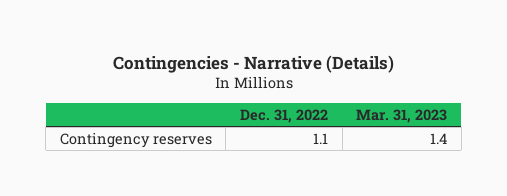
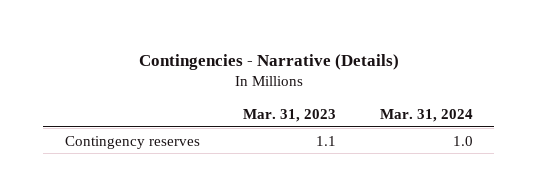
- | Dec. 31, 2022 | Mar. 31, 2023
+ | Mar. 31, 2023 | Mar. 31, 2024
- Contingency reserves | 1.1 | 1.4
+ Contingency reserves | 1.1 | 1.0

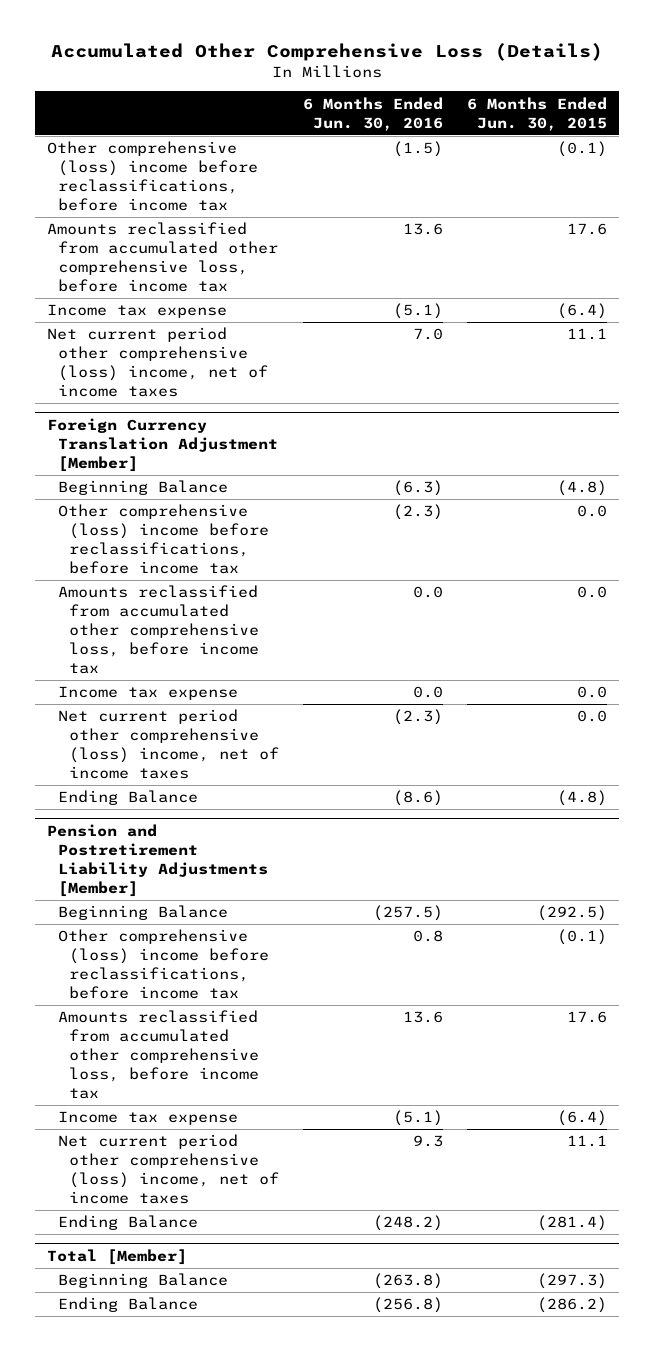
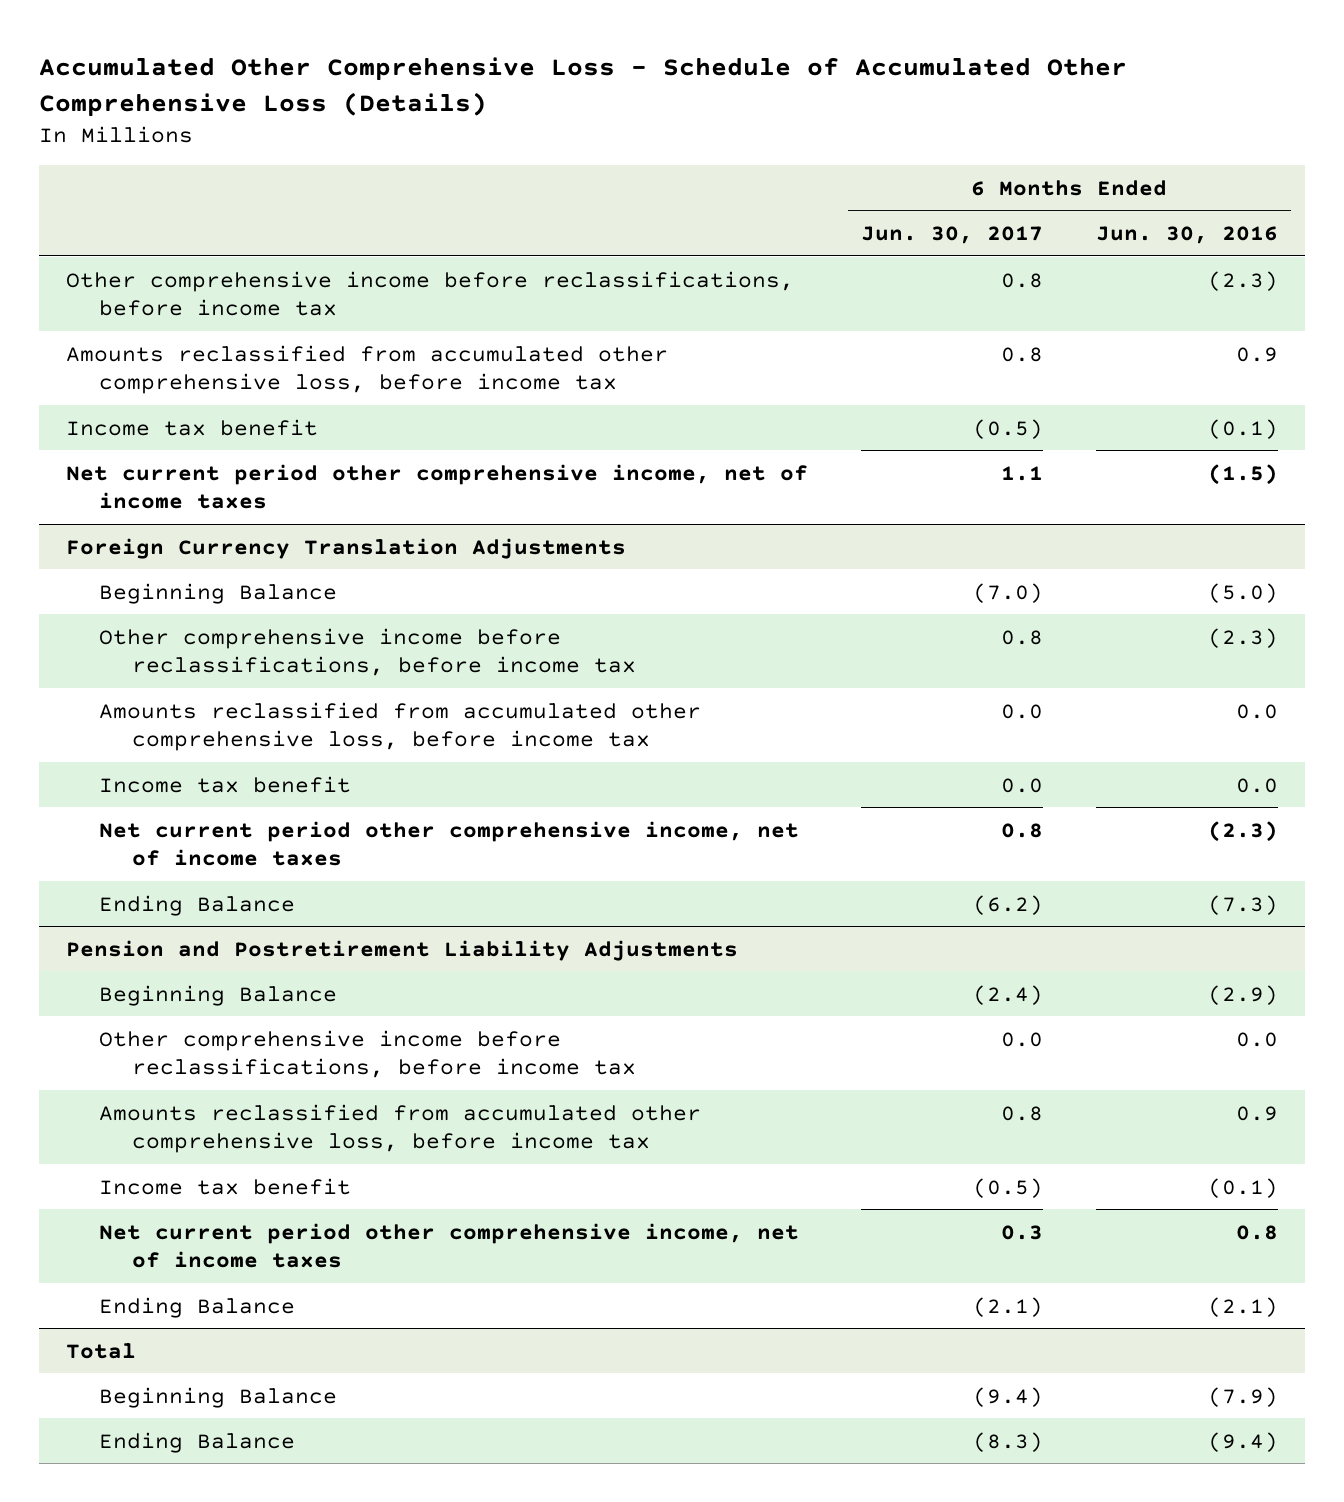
- Accumulated Other Comprehensive Loss (Details)
+ Accumulated Other Comprehensive Loss - Schedule of Accumulated Other Comprehensive Loss (Details)
- | 6 Months Ended Jun. 30, 2016 | 6 Months Ended Jun. 30, 2015
+ | 6 Months Ended Jun. 30, 2017 | 6 Months Ended Jun. 30, 2016
- Other comprehensive (loss) income before reclassifications, before income tax | (1.5) | (0.1)
- Amounts reclassified from accumulated other comprehensive loss, before income tax | 13.6 | 17.6
- Income tax expense | (5.1) | (6.4)
- Net current period other comprehensive (loss) income, net of income taxes | 7.0 | 11.1
- Foreign Currency Translation Adjustment [Member]
- Beginning Balance | (6.3) | (4.8)
- Other comprehensive (loss) income before reclassifications, before income tax | (2.3) | 0.0
+ Other comprehensive income before reclassifications, before income tax | 0.8 | (2.3)
+ Amounts reclassified from accumulated other comprehensive loss, before income tax | 0.8 | 0.9
+ Income tax benefit | (0.5) | (0.1)
+ Net current period other comprehensive income, net of income taxes | 1.1 | (1.5)
+ Foreign Currency Translation Adjustments
+ Beginning Balance | (7.0) | (5.0)
+ Other comprehensive income before reclassifications, before income tax | 0.8 | (2.3)
- Income tax expense | 0.0 | 0.0
- Net current period other comprehensive (loss) income, net of income taxes | (2.3) | 0.0
- Ending Balance | (8.6) | (4.8)
- Pension and Postretirement Liability Adjustments [Member]
- Beginning Balance | (257.5) | (292.5)
- Other comprehensive (loss) income before reclassifications, before income tax | 0.8 | (0.1)
- Amounts reclassified from accumulated other comprehensive loss, before income tax | 13.6 | 17.6
- Income tax expense | (5.1) | (6.4)
- Net current period other comprehensive (loss) income, net of income taxes | 9.3 | 11.1
- Ending Balance | (248.2) | (281.4)
- Total [Member]
- Beginning Balance | (263.8) | (297.3)
- Ending Balance | (256.8) | (286.2)
+ Income tax benefit | 0.0 | 0.0
+ Net current period other comprehensive income, net of income taxes | 0.8 | (2.3)
+ Ending Balance | (6.2) | (7.3)
+ Pension and Postretirement Liability Adjustments
+ Beginning Balance | (2.4) | (2.9)
+ Other comprehensive income before reclassifications, before income tax | 0.0 | 0.0
+ Amounts reclassified from accumulated other comprehensive loss, before income tax | 0.8 | 0.9
+ Income tax benefit | (0.5) | (0.1)
+ Net current period other comprehensive income, net of income taxes | 0.3 | 0.8
+ Ending Balance | (2.1) | (2.1)
+ Total
+ Beginning Balance | (9.4) | (7.9)
+ Ending Balance | (8.3) | (9.4)

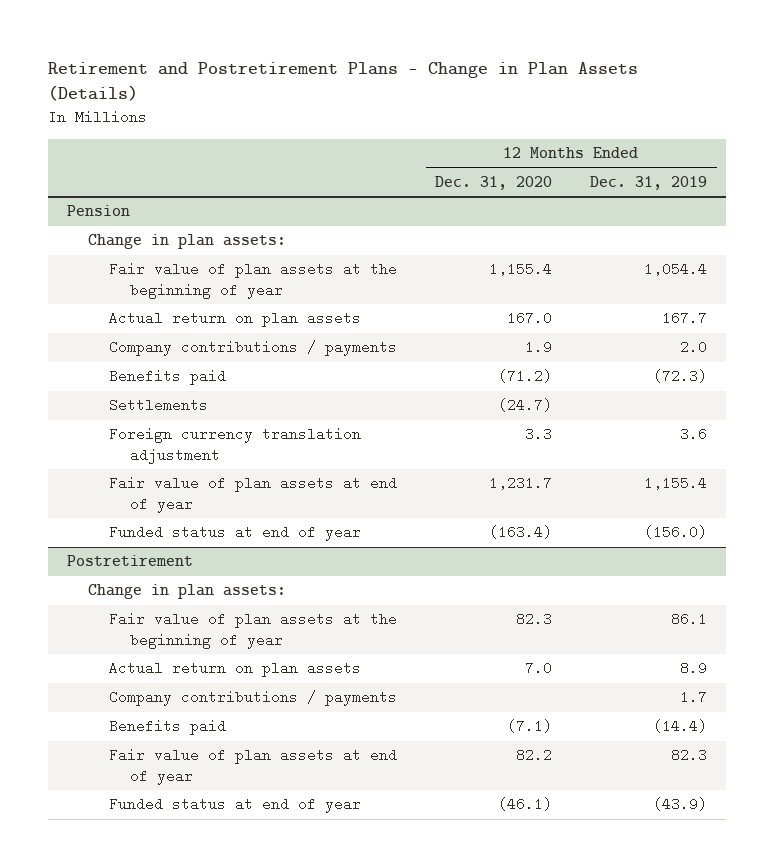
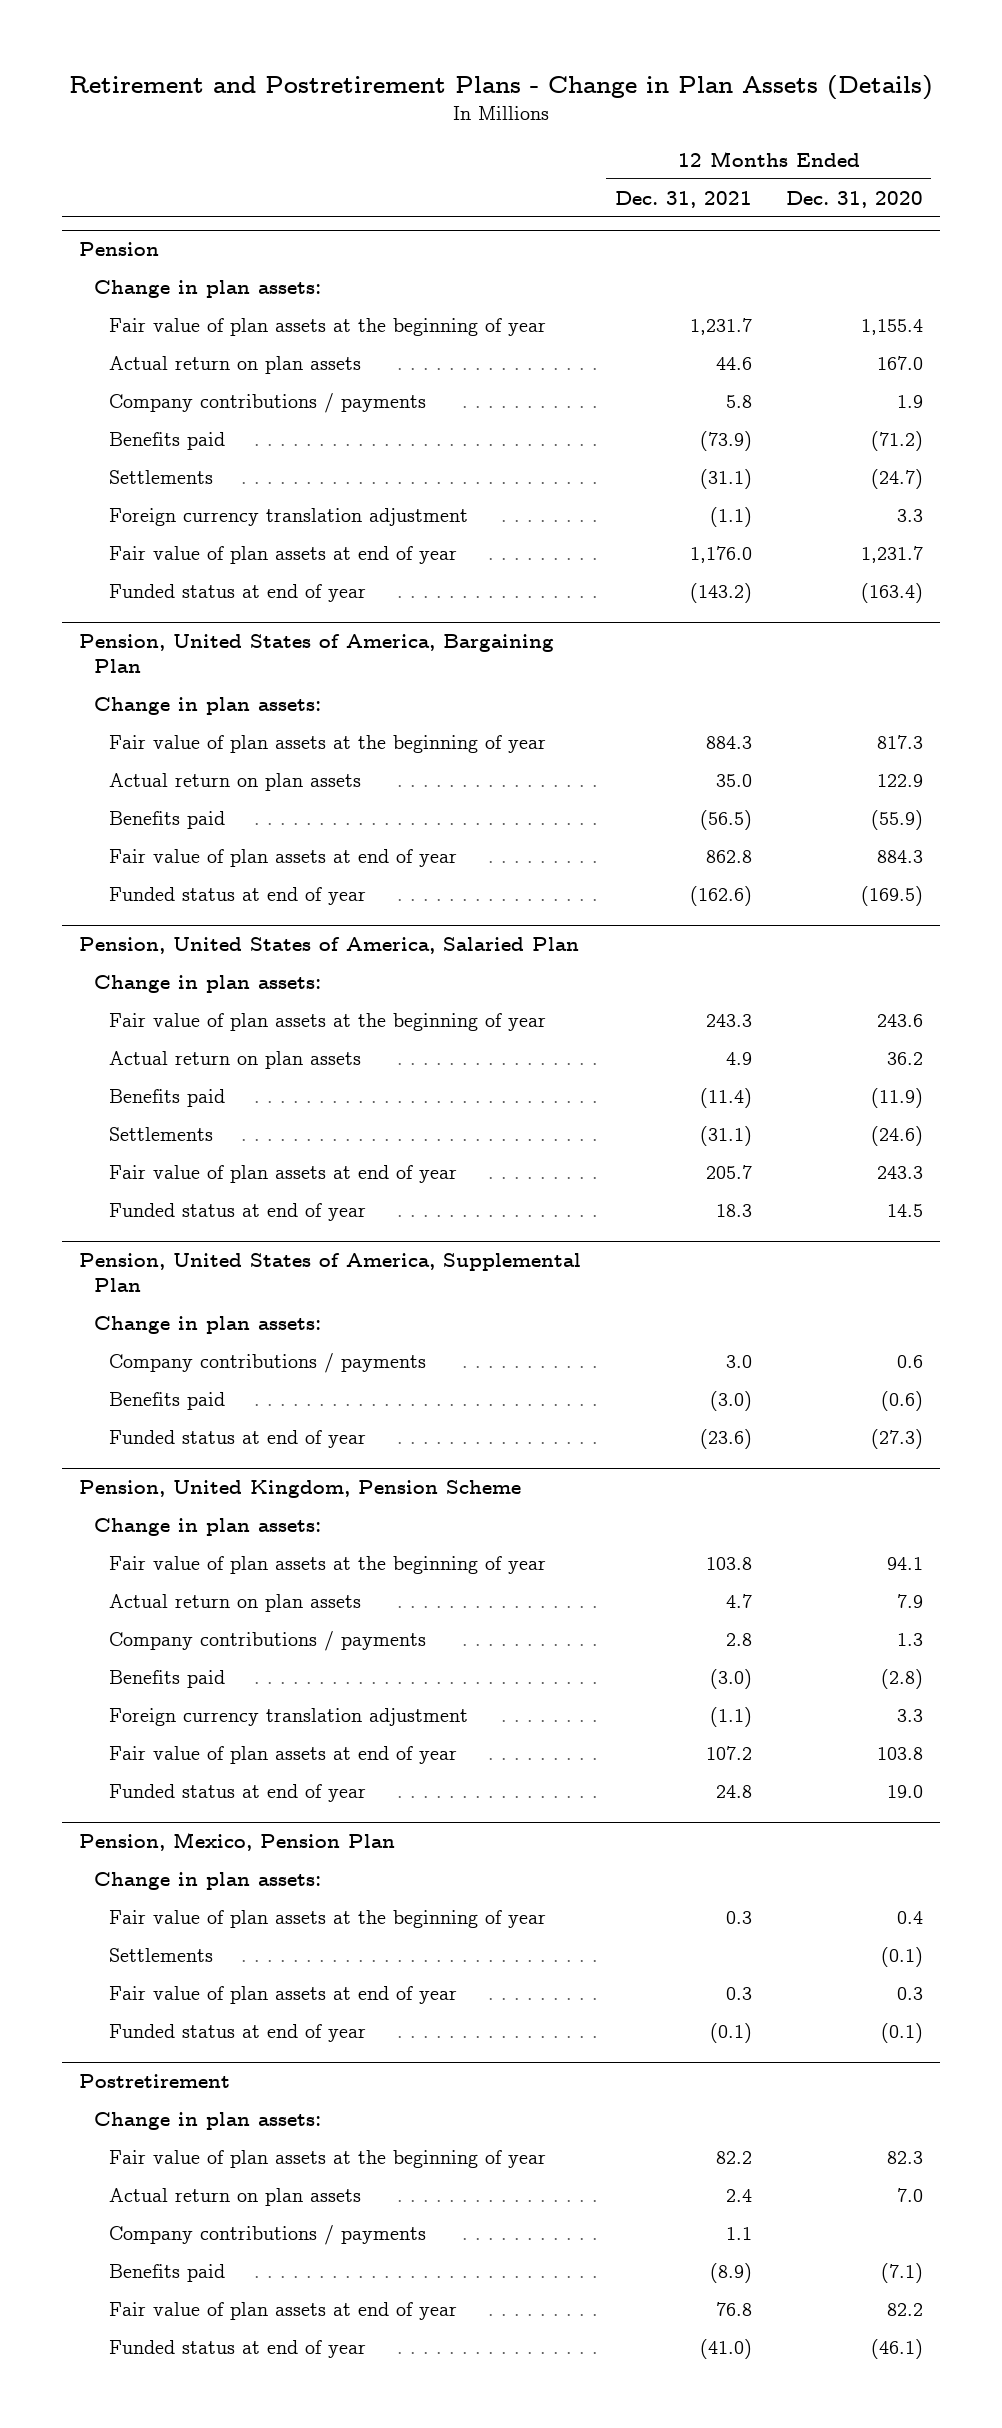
- | 12 Months Ended Dec. 31, 2020 | 12 Months Ended Dec. 31, 2019
+ | 12 Months Ended Dec. 31, 2021 | 12 Months Ended Dec. 31, 2020
+ Pension, United States of America, Bargaining Plan
+ Change in plan assets:
+ Fair value of plan assets at the beginning of year | 884.3 | 817.3
+ Actual return on plan assets | 35.0 | 122.9
+ Benefits paid | (56.5) | (55.9)
+ Fair value of plan assets at end of year | 862.8 | 884.3
+ Funded status at end of year | (162.6) | (169.5)
+ Pension, United States of America, Salaried Plan
+ Change in plan assets:
+ Fair value of plan assets at the beginning of year | 243.3 | 243.6
+ Actual return on plan assets | 4.9 | 36.2
+ Benefits paid | (11.4) | (11.9)
+ Settlements | (31.1) | (24.6)
+ Fair value of plan assets at end of year | 205.7 | 243.3
+ Funded status at end of year | 18.3 | 14.5
+ Pension, United States of America, Supplemental Plan
+ Change in plan assets:
+ Company contributions / payments | 3.0 | 0.6
+ Benefits paid | (3.0) | (0.6)
+ Funded status at end of year | (23.6) | (27.3)
+ Pension, United Kingdom, Pension Scheme
+ Change in plan assets:
+ Fair value of plan assets at the beginning of year | 103.8 | 94.1
+ Actual return on plan assets | 4.7 | 7.9
+ Company contributions / payments | 2.8 | 1.3
+ Benefits paid | (3.0) | (2.8)
+ Foreign currency translation adjustment | (1.1) | 3.3
+ Fair value of plan assets at end of year | 107.2 | 103.8
+ Funded status at end of year | 24.8 | 19.0
+ Pension, Mexico, Pension Plan
+ Change in plan assets:
+ Fair value of plan assets at the beginning of year | 0.3 | 0.4
+ Settlements | | (0.1)
+ Fair value of plan assets at end of year | 0.3 | 0.3
+ Funded status at end of year | (0.1) | (0.1)

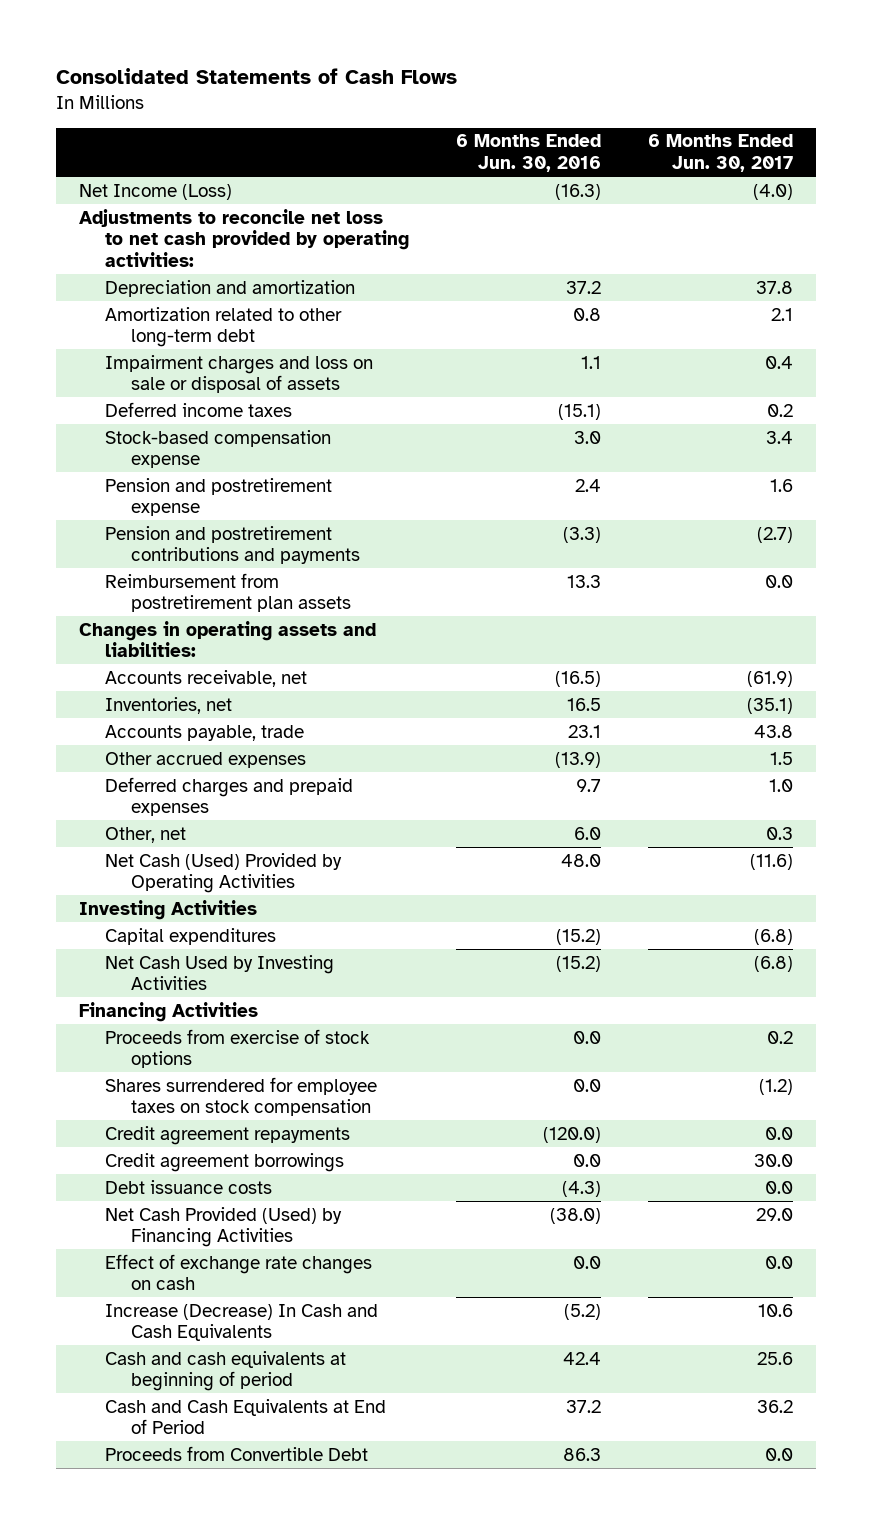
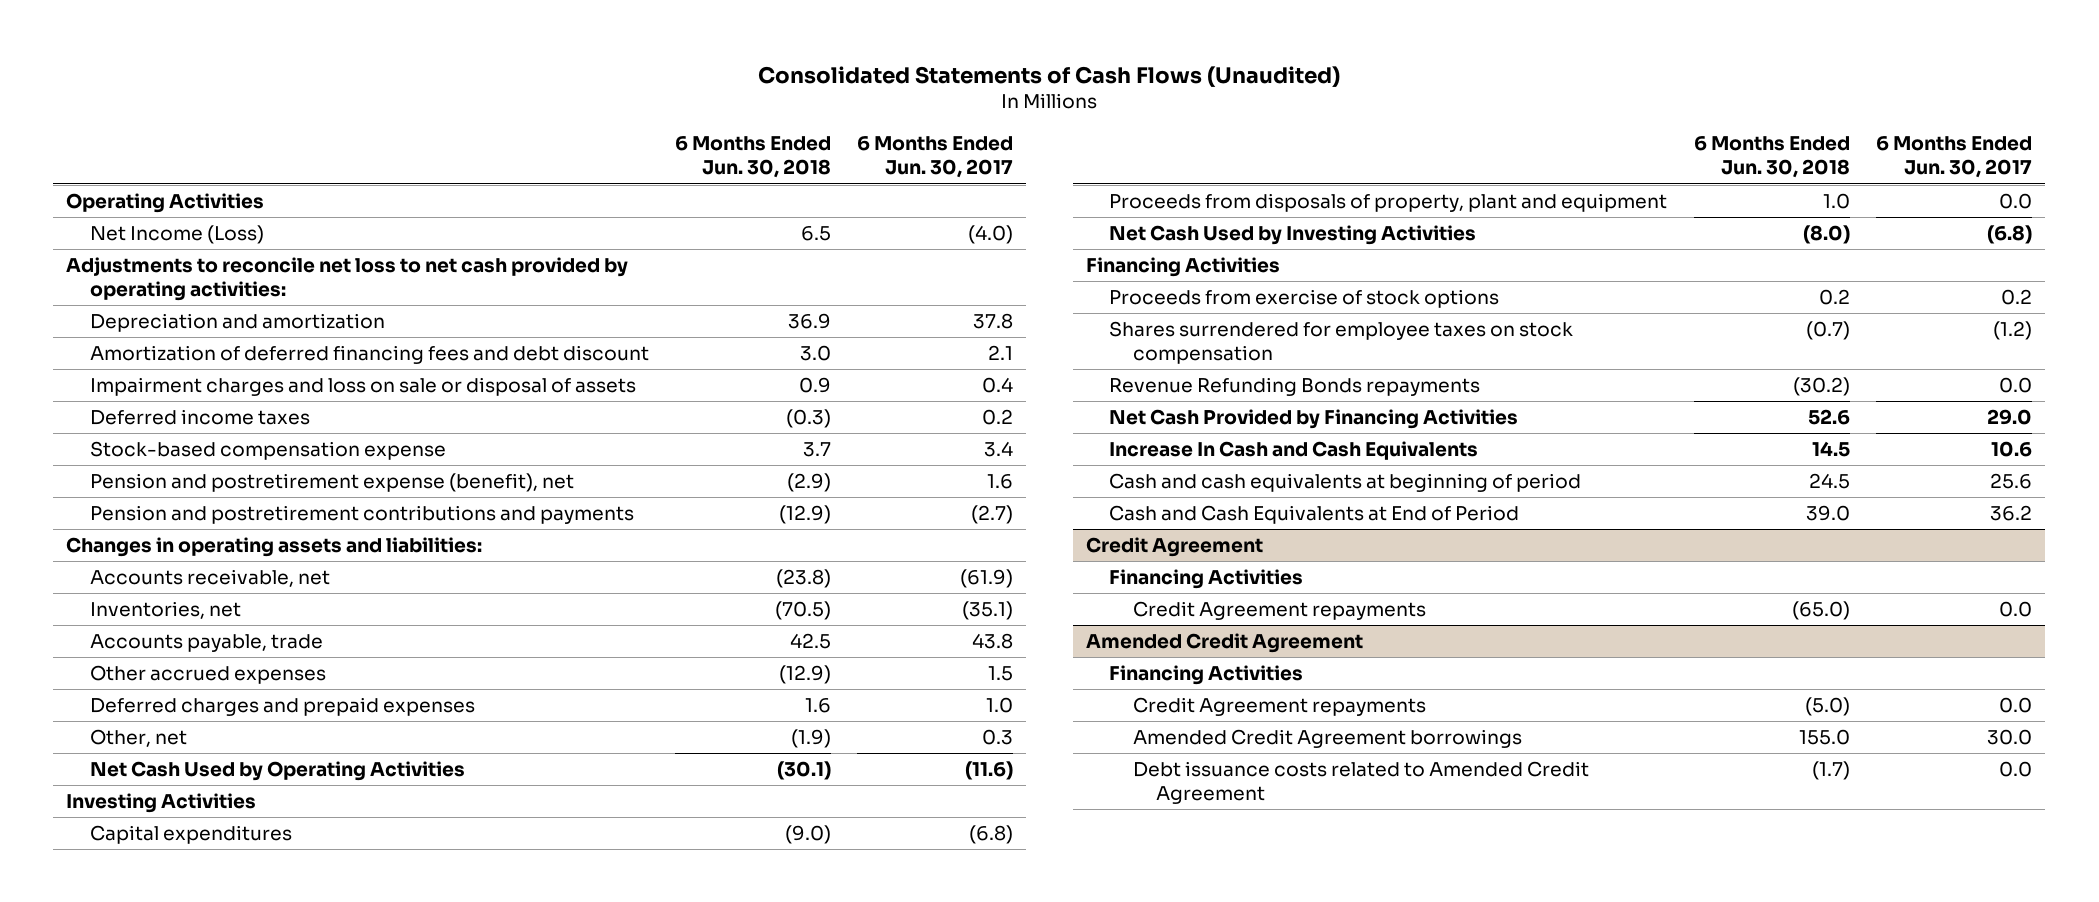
- Consolidated Statements of Cash Flows
+ Consolidated Statements of Cash Flows (Unaudited)
- | 6 Months Ended Jun. 30, 2016 | 6 Months Ended Jun. 30, 2017
+ | 6 Months Ended Jun. 30, 2018 | 6 Months Ended Jun. 30, 2017
+ Operating Activities
- Amortization related to other long-term debt | 0.8 | 2.1
+ Amortization of deferred financing fees and debt discount | 3.0 | 2.1
- Pension and postretirement expense | 2.4 | 1.6
+ Pension and postretirement expense (benefit), net | (2.9) | 1.6
- Reimbursement from postretirement plan assets | 13.3 | 0.0
- Net Cash (Used) Provided by Operating Activities | 48.0 | (11.6)
+ Net Cash Used by Operating Activities | (30.1) | (11.6)
+ Proceeds from disposals of property, plant and equipment | 1.0 | 0.0
- Credit agreement repayments | (120.0) | 0.0
- Credit agreement borrowings | 0.0 | 30.0
- Debt issuance costs | (4.3) | 0.0
- Net Cash Provided (Used) by Financing Activities | (38.0) | 29.0
- Effect of exchange rate changes on cash | 0.0 | 0.0
- Increase (Decrease) In Cash and Cash Equivalents | (5.2) | 10.6
+ Revenue Refunding Bonds repayments | (30.2) | 0.0
+ Net Cash Provided by Financing Activities | 52.6 | 29.0
+ Increase In Cash and Cash Equivalents | 14.5 | 10.6
- Proceeds from Convertible Debt | 86.3 | 0.0
+ Credit Agreement
+ Financing Activities
+ Credit Agreement repayments | (65.0) | 0.0
+ Amended Credit Agreement
+ Financing Activities
+ Credit Agreement repayments | (5.0) | 0.0
+ Amended Credit Agreement borrowings | 155.0 | 30.0
+ Debt issuance costs related to Amended Credit Agreement | (1.7) | 0.0

